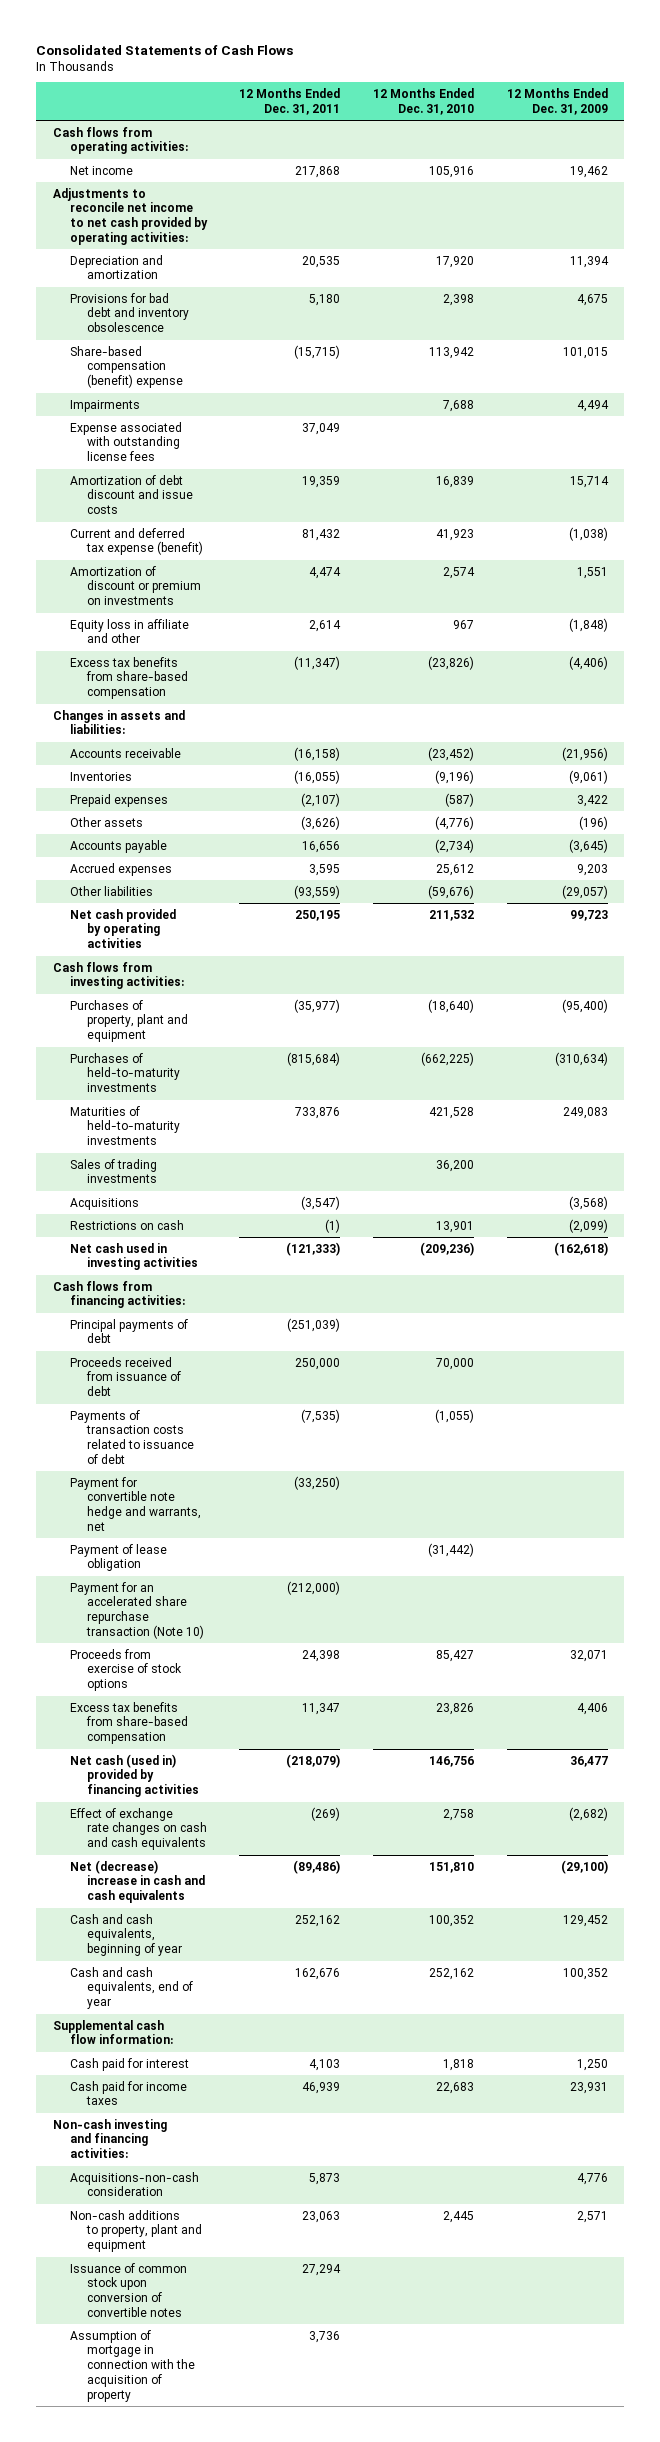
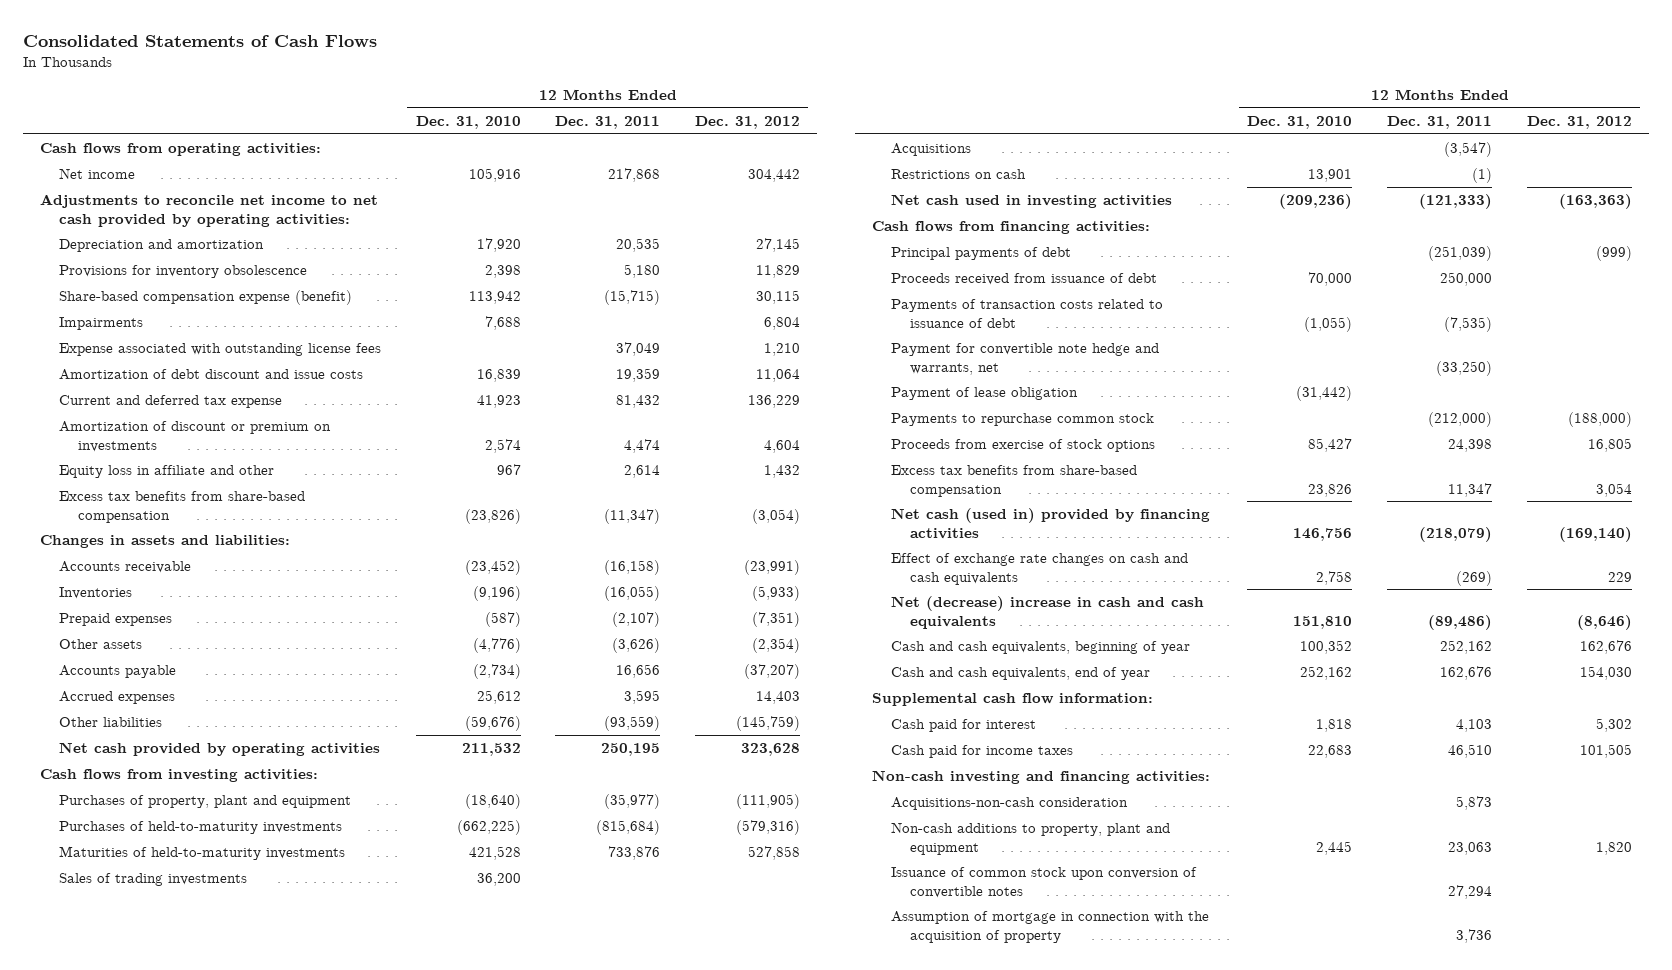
- | 12 Months Ended Dec. 31, 2011 | 12 Months Ended Dec. 31, 2010 | 12 Months Ended Dec. 31, 2009
+ | 12 Months Ended Dec. 31, 2010 | 12 Months Ended Dec. 31, 2011 | 12 Months Ended Dec. 31, 2012
- Provisions for bad debt and inventory obsolescence | 5,180 | 2,398 | 4,675
- Share-based compensation (benefit) expense | (15,715) | 113,942 | 101,015
+ Provisions for inventory obsolescence | 2,398 | 5,180 | 11,829
+ Share-based compensation expense (benefit) | 113,942 | (15,715) | 30,115
- Current and deferred tax expense (benefit) | 81,432 | 41,923 | (1,038)
+ Current and deferred tax expense | 41,923 | 81,432 | 136,229
- Payment for an accelerated share repurchase transaction (Note 10) | (212,000) | |
+ Payments to repurchase common stock | | (212,000) | (188,000)
- Cash paid for income taxes | 46,939 | 22,683 | 23,931
+ Cash paid for income taxes | 22,683 | 46,510 | 101,505

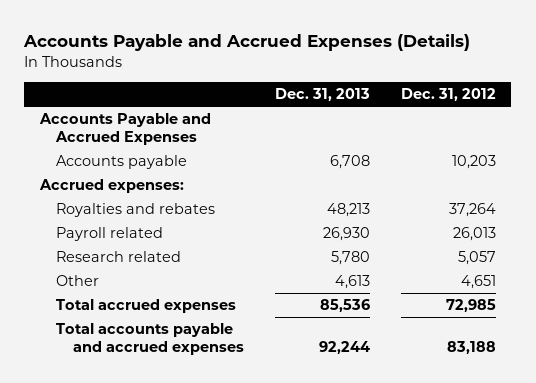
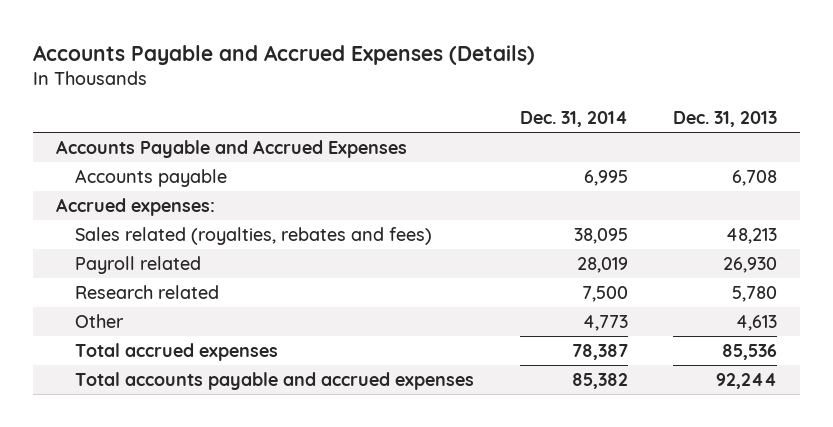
- | Dec. 31, 2013 | Dec. 31, 2012
+ | Dec. 31, 2014 | Dec. 31, 2013
- Royalties and rebates | 48,213 | 37,264
+ Sales related (royalties, rebates and fees) | 38,095 | 48,213

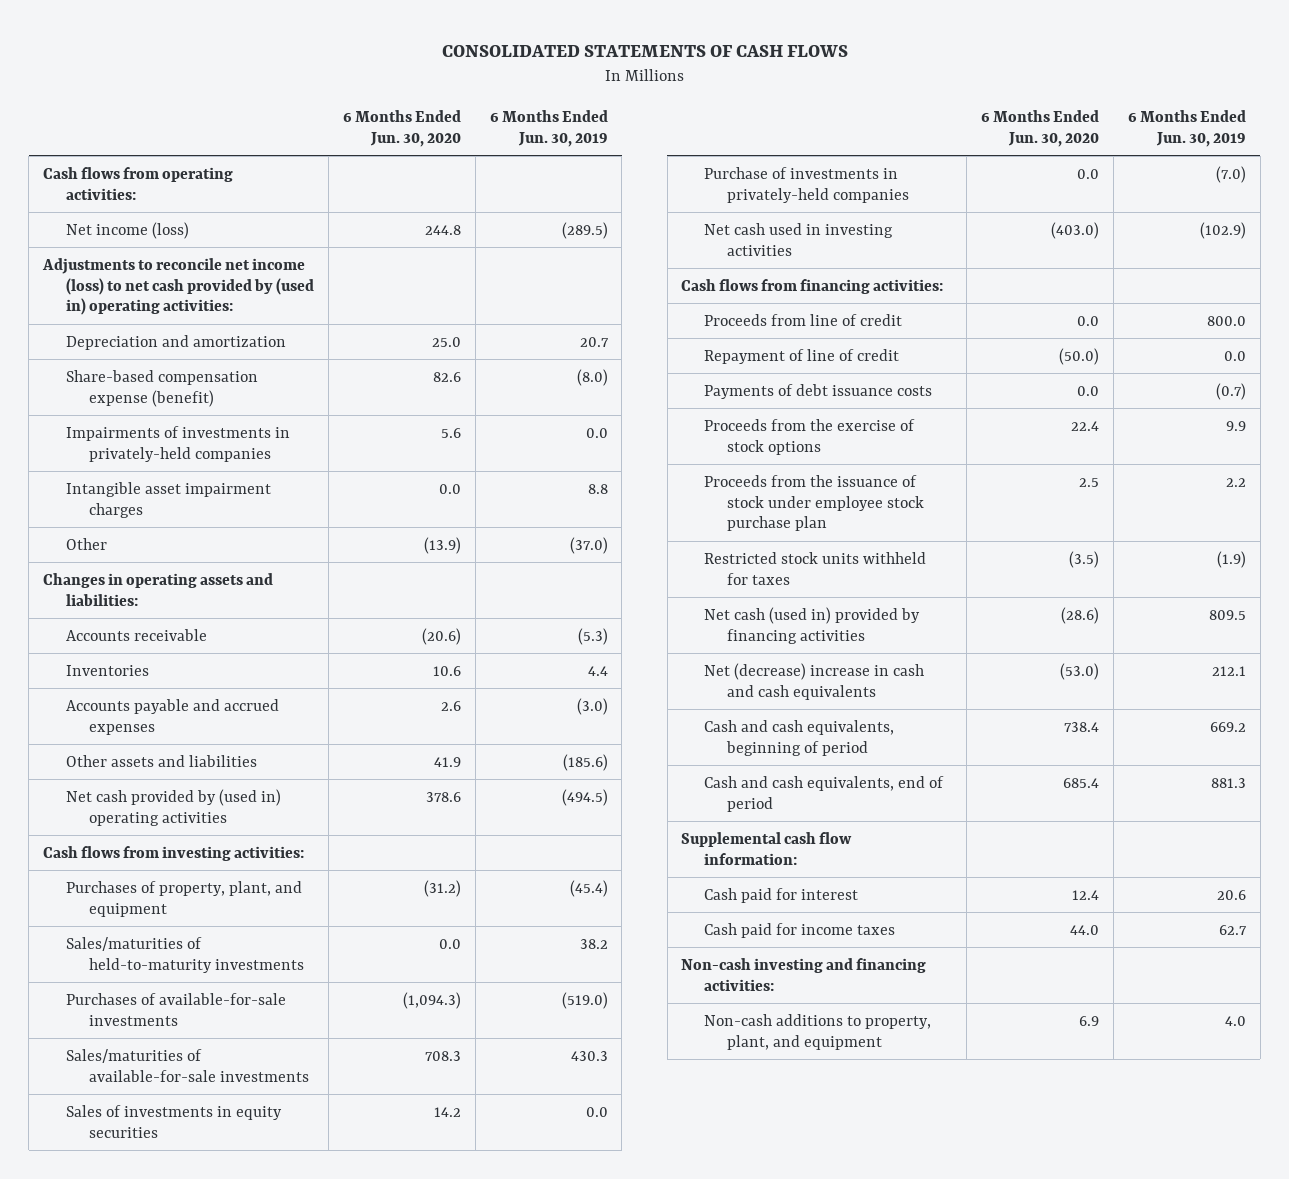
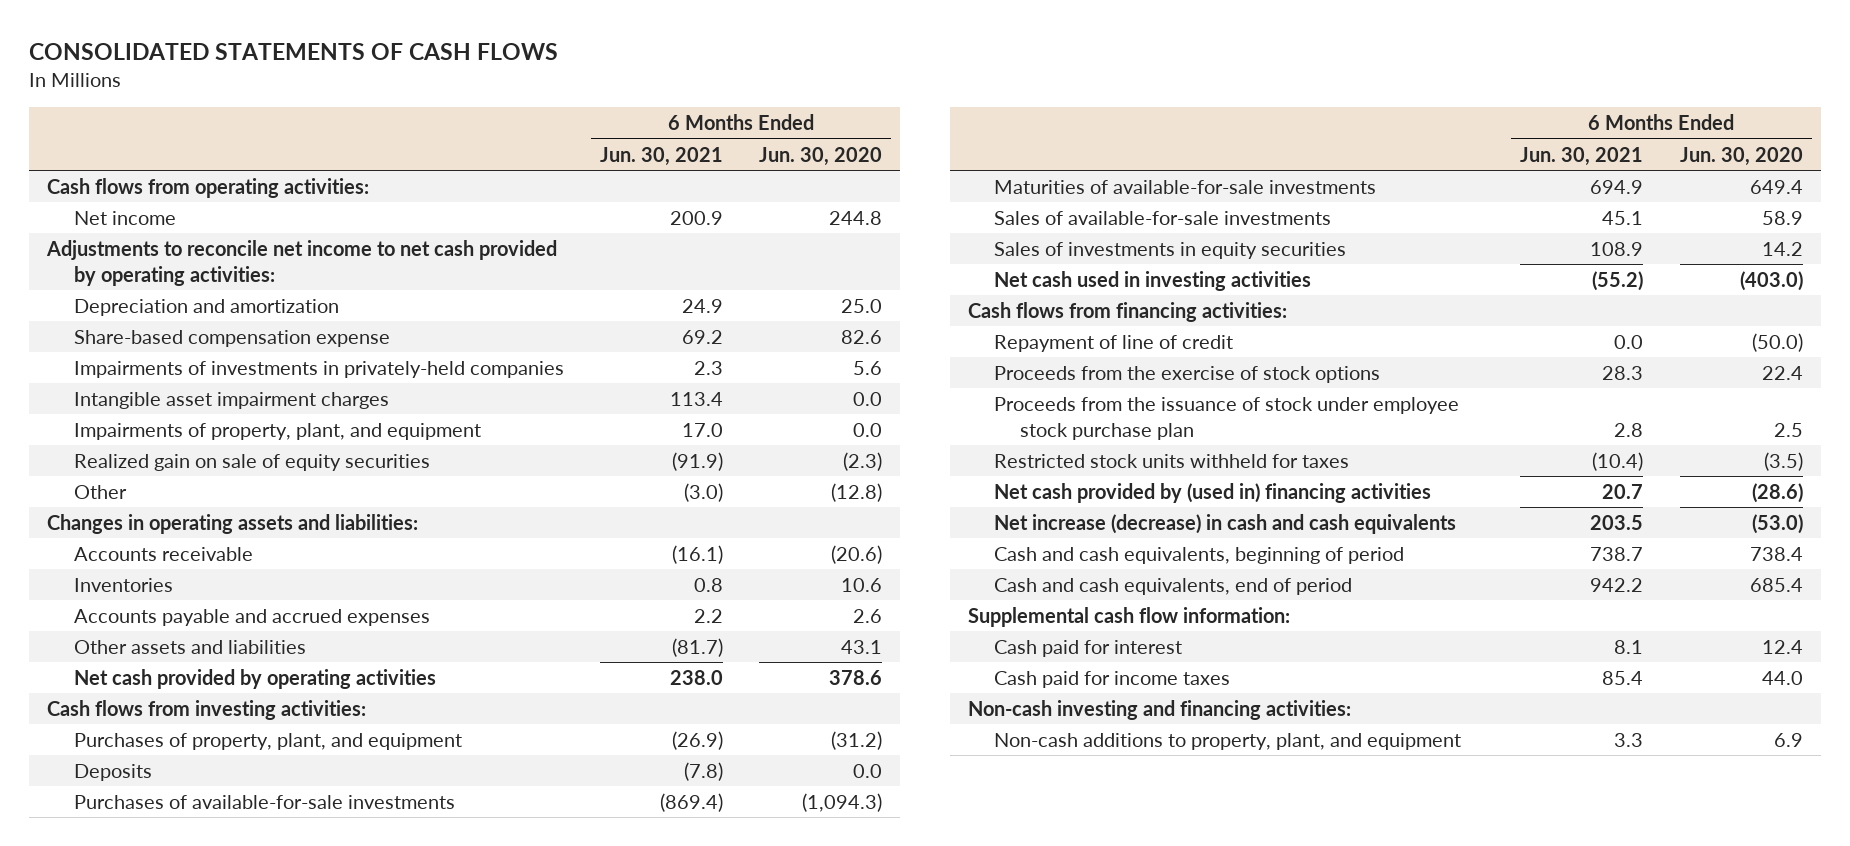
- | 6 Months Ended Jun. 30, 2020 | 6 Months Ended Jun. 30, 2019
+ | 6 Months Ended Jun. 30, 2021 | 6 Months Ended Jun. 30, 2020
- Net income (loss) | 244.8 | (289.5)
- Adjustments to reconcile net income (loss) to net cash provided by (used in) operating activities:
+ Net income | 200.9 | 244.8
+ Adjustments to reconcile net income to net cash provided by operating activities:
- Share-based compensation expense (benefit) | 82.6 | (8.0)
+ Share-based compensation expense | 69.2 | 82.6
- Other | (13.9) | (37.0)
+ Impairments of property, plant, and equipment | 17.0 | 0.0
+ Realized gain on sale of equity securities | (91.9) | (2.3)
+ Other | (3.0) | (12.8)
- Other assets and liabilities | 41.9 | (185.6)
- Net cash provided by (used in) operating activities | 378.6 | (494.5)
+ Other assets and liabilities | (81.7) | 43.1
+ Net cash provided by operating activities | 238.0 | 378.6
- Sales/maturities of held-to-maturity investments | 0.0 | 38.2
+ Deposits | (7.8) | 0.0
- Sales/maturities of available-for-sale investments | 708.3 | 430.3
+ Maturities of available-for-sale investments | 694.9 | 649.4
+ Sales of available-for-sale investments | 45.1 | 58.9
- Purchase of investments in privately-held companies | 0.0 | (7.0)
- Proceeds from line of credit | 0.0 | 800.0
- Payments of debt issuance costs | 0.0 | (0.7)
- Net cash (used in) provided by financing activities | (28.6) | 809.5
- Net (decrease) increase in cash and cash equivalents | (53.0) | 212.1
+ Net cash provided by (used in) financing activities | 20.7 | (28.6)
+ Net increase (decrease) in cash and cash equivalents | 203.5 | (53.0)

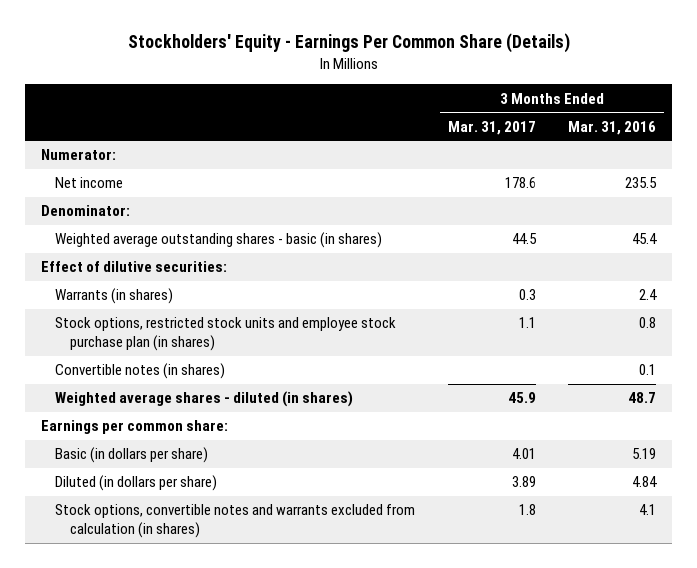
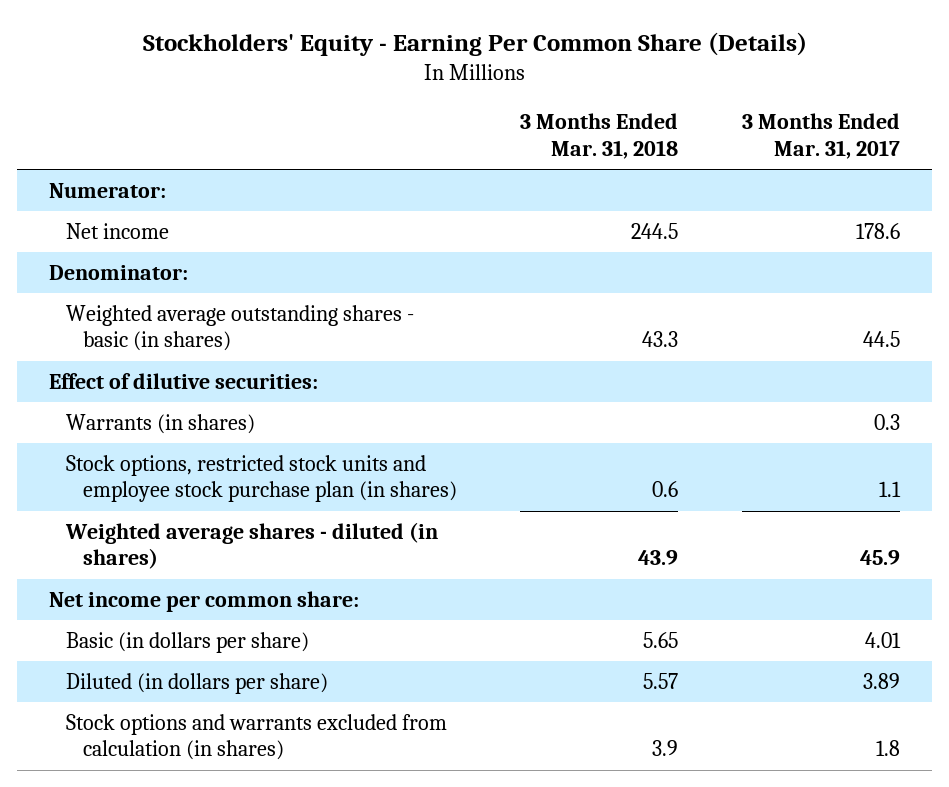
- Stockholders' Equity - Earnings Per Common Share (Details)
+ Stockholders' Equity - Earning Per Common Share (Details)
- | 3 Months Ended Mar. 31, 2017 | 3 Months Ended Mar. 31, 2016
+ | 3 Months Ended Mar. 31, 2018 | 3 Months Ended Mar. 31, 2017
- Convertible notes (in shares) | | 0.1
- Earnings per common share:
+ Net income per common share:
- Stock options, convertible notes and warrants excluded from calculation (in shares) | 1.8 | 4.1
+ Stock options and warrants excluded from calculation (in shares) | 3.9 | 1.8

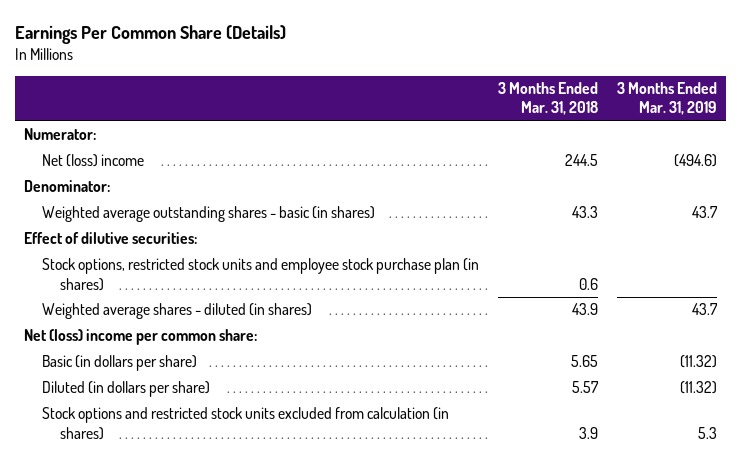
- Stockholders' Equity - Earning Per Common Share (Details)
+ Earnings Per Common Share (Details)
- | 3 Months Ended Mar. 31, 2018 | 3 Months Ended Mar. 31, 2017
+ | 3 Months Ended Mar. 31, 2018 | 3 Months Ended Mar. 31, 2019
- Net income | 244.5 | 178.6
+ Net (loss) income | 244.5 | (494.6)
- Warrants (in shares) | | 0.3
- Net income per common share:
+ Net (loss) income per common share:
- Stock options and warrants excluded from calculation (in shares) | 3.9 | 1.8
+ Stock options and restricted stock units excluded from calculation (in shares) | 3.9 | 5.3

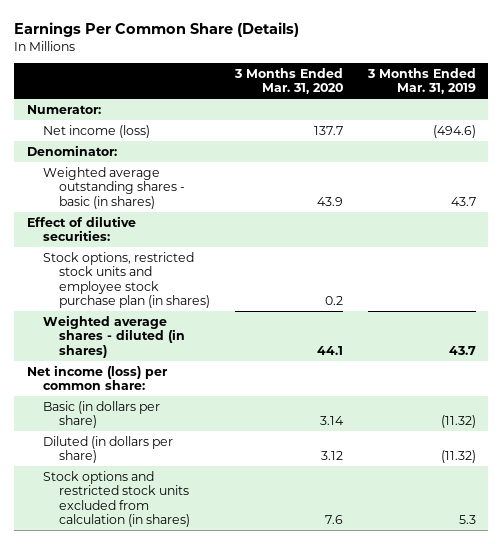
- | 3 Months Ended Mar. 31, 2018 | 3 Months Ended Mar. 31, 2019
+ | 3 Months Ended Mar. 31, 2020 | 3 Months Ended Mar. 31, 2019
- Net (loss) income | 244.5 | (494.6)
+ Net income (loss) | 137.7 | (494.6)
- Net (loss) income per common share:
+ Net income (loss) per common share:

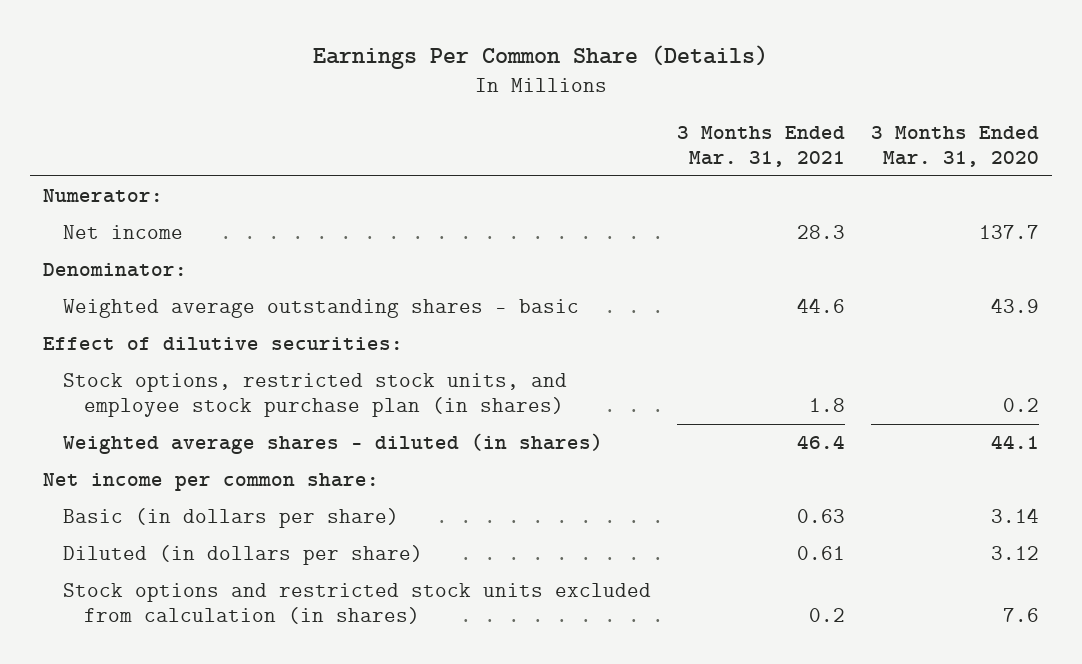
- | 3 Months Ended Mar. 31, 2020 | 3 Months Ended Mar. 31, 2019
+ | 3 Months Ended Mar. 31, 2021 | 3 Months Ended Mar. 31, 2020
- Net income (loss) | 137.7 | (494.6)
+ Net income | 28.3 | 137.7
- Weighted average outstanding shares - basic (in shares) | 43.9 | 43.7
+ Weighted average outstanding shares - basic | 44.6 | 43.9
- Stock options, restricted stock units and employee stock purchase plan (in shares) | 0.2 |
+ Stock options, restricted stock units, and employee stock purchase plan (in shares) | 1.8 | 0.2
- Net income (loss) per common share:
+ Net income per common share:

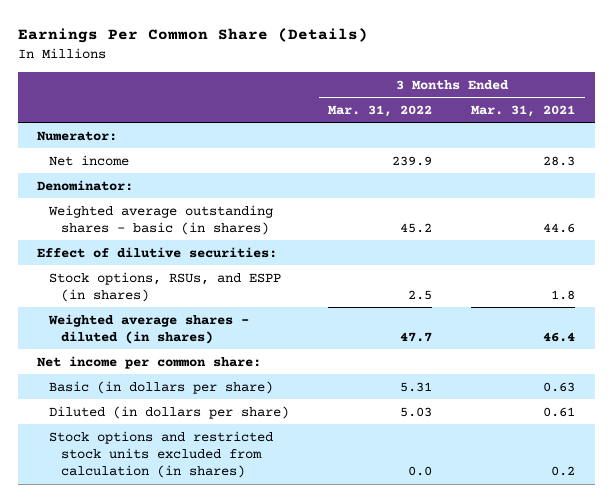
- | 3 Months Ended Mar. 31, 2021 | 3 Months Ended Mar. 31, 2020
+ | 3 Months Ended Mar. 31, 2022 | 3 Months Ended Mar. 31, 2021
- Weighted average outstanding shares - basic | 44.6 | 43.9
+ Weighted average outstanding shares - basic (in shares) | 45.2 | 44.6
- Stock options, restricted stock units, and employee stock purchase plan (in shares) | 1.8 | 0.2
+ Stock options, RSUs, and ESPP (in shares) | 2.5 | 1.8

